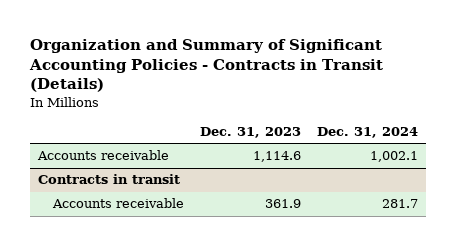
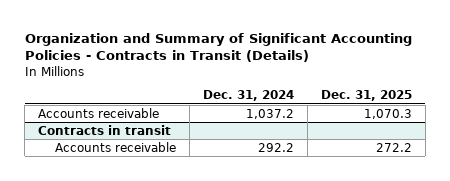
- | Dec. 31, 2023 | Dec. 31, 2024
+ | Dec. 31, 2024 | Dec. 31, 2025
- Accounts receivable | 1,114.6 | 1,002.1
+ Accounts receivable | 1,037.2 | 1,070.3
@ Contracts in transit
- Accounts receivable | 361.9 | 281.7
+ Accounts receivable | 292.2 | 272.2

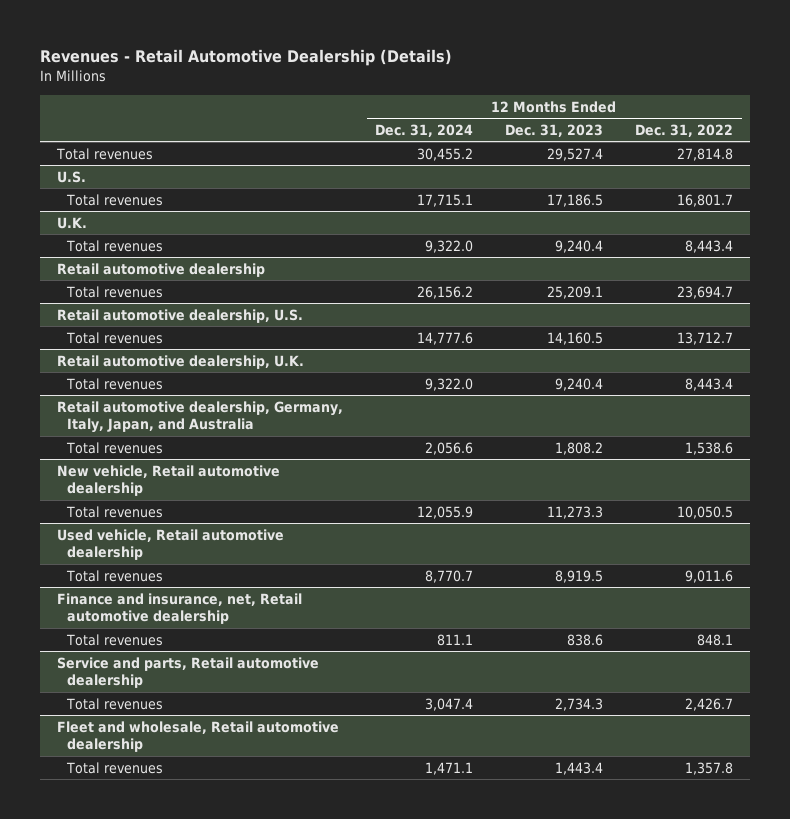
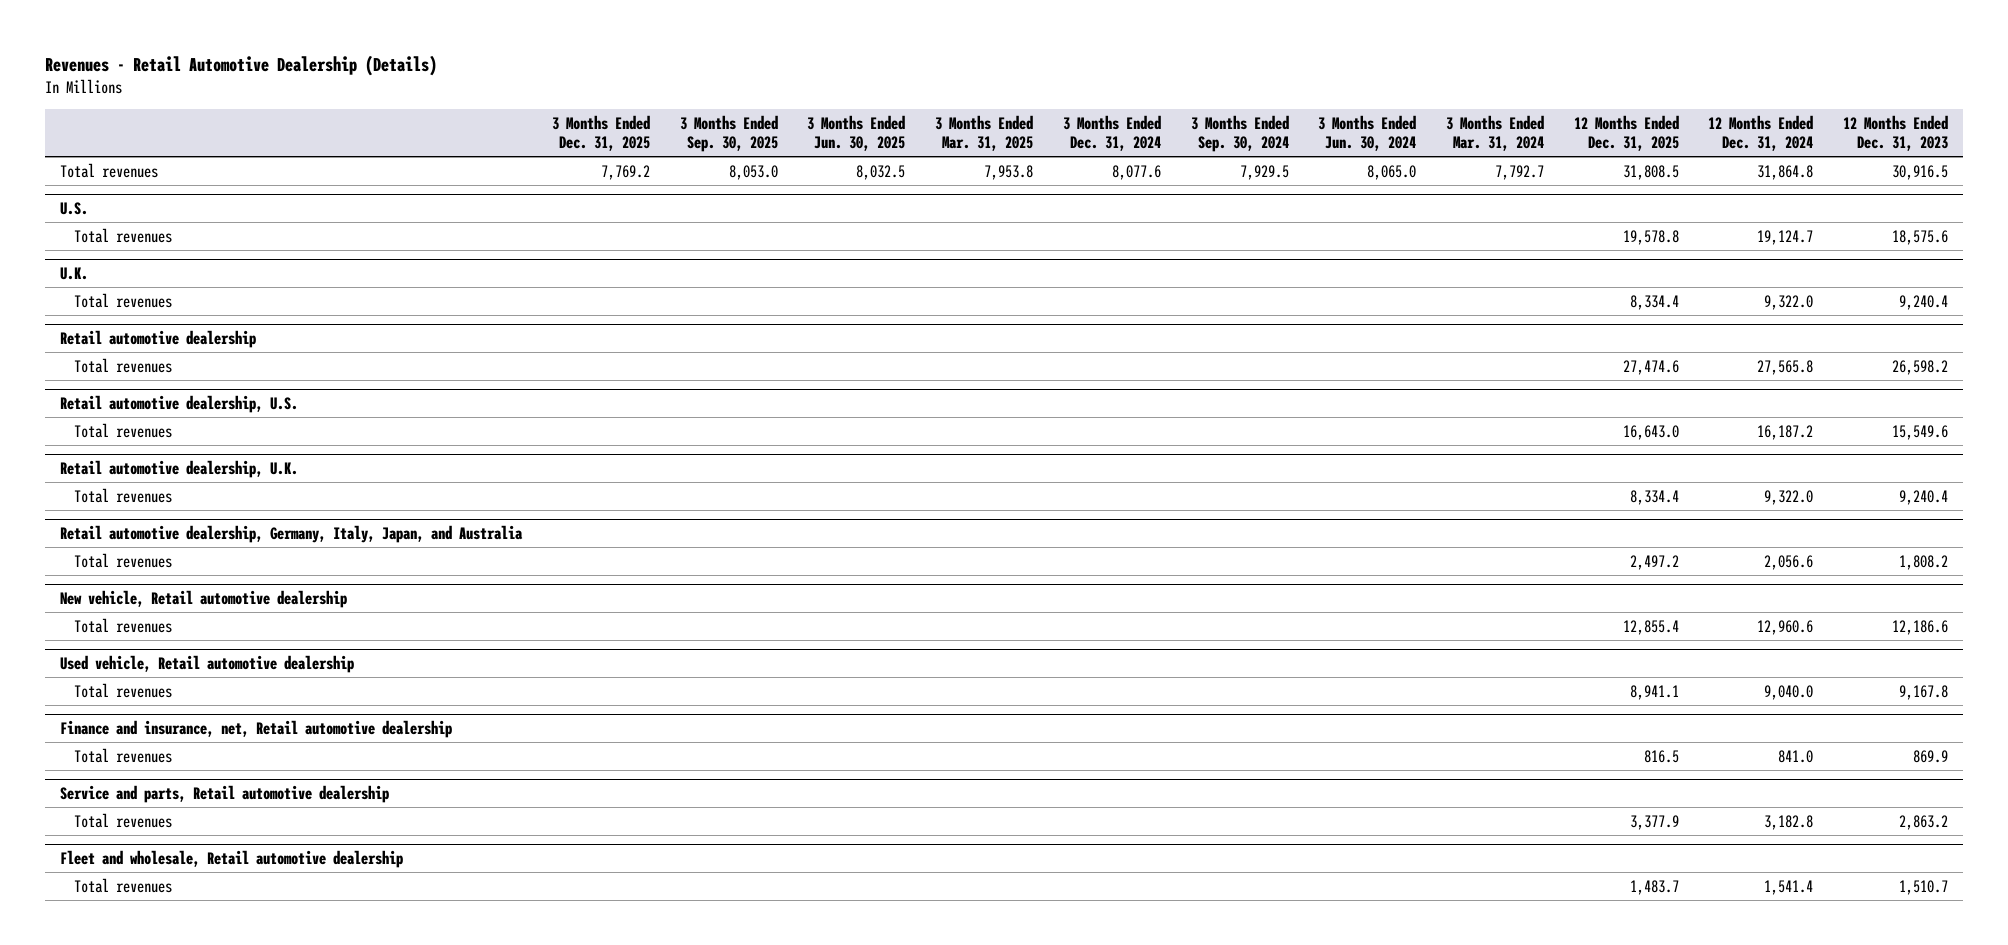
- | 12 Months Ended Dec. 31, 2024 | 12 Months Ended Dec. 31, 2023 | 12 Months Ended Dec. 31, 2022
+ | 3 Months Ended Dec. 31, 2025 | 3 Months Ended Sep. 30, 2025 | 3 Months Ended Jun. 30, 2025 | 3 Months Ended Mar. 31, 2025 | 3 Months Ended Dec. 31, 2024 | 3 Months Ended Sep. 30, 2024 | 3 Months Ended Jun. 30, 2024 | 3 Months Ended Mar. 31, 2024 | 12 Months Ended Dec. 31, 2025 | 12 Months Ended Dec. 31, 2024 | 12 Months Ended Dec. 31, 2023
- Total revenues | 30,455.2 | 29,527.4 | 27,814.8
+ Total revenues | 7,769.2 | 8,053.0 | 8,032.5 | 7,953.8 | 8,077.6 | 7,929.5 | 8,065.0 | 7,792.7 | 31,808.5 | 31,864.8 | 30,916.5
@ U.S.
- Total revenues | 17,715.1 | 17,186.5 | 16,801.7
+ Total revenues | | | | | | | | | 19,578.8 | 19,124.7 | 18,575.6
@ Retail automotive dealership
- Total revenues | 26,156.2 | 25,209.1 | 23,694.7
+ Total revenues | | | | | | | | | 27,474.6 | 27,565.8 | 26,598.2
@ Retail automotive dealership, U.S.
- Total revenues | 14,777.6 | 14,160.5 | 13,712.7
+ Total revenues | | | | | | | | | 16,643.0 | 16,187.2 | 15,549.6
@ New vehicle, Retail automotive dealership
- Total revenues | 12,055.9 | 11,273.3 | 10,050.5
+ Total revenues | | | | | | | | | 12,855.4 | 12,960.6 | 12,186.6
@ Used vehicle, Retail automotive dealership
- Total revenues | 8,770.7 | 8,919.5 | 9,011.6
+ Total revenues | | | | | | | | | 8,941.1 | 9,040.0 | 9,167.8
@ Finance and insurance, net, Retail automotive dealership
- Total revenues | 811.1 | 838.6 | 848.1
+ Total revenues | | | | | | | | | 816.5 | 841.0 | 869.9
@ Service and parts, Retail automotive dealership
- Total revenues | 3,047.4 | 2,734.3 | 2,426.7
+ Total revenues | | | | | | | | | 3,377.9 | 3,182.8 | 2,863.2
@ Fleet and wholesale, Retail automotive dealership
- Total revenues | 1,471.1 | 1,443.4 | 1,357.8
+ Total revenues | | | | | | | | | 1,483.7 | 1,541.4 | 1,510.7

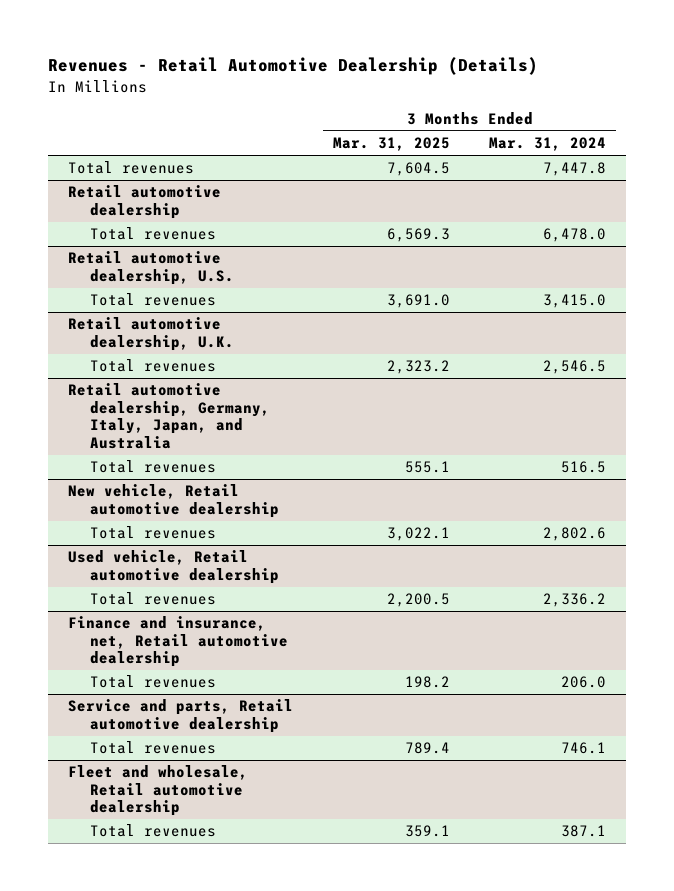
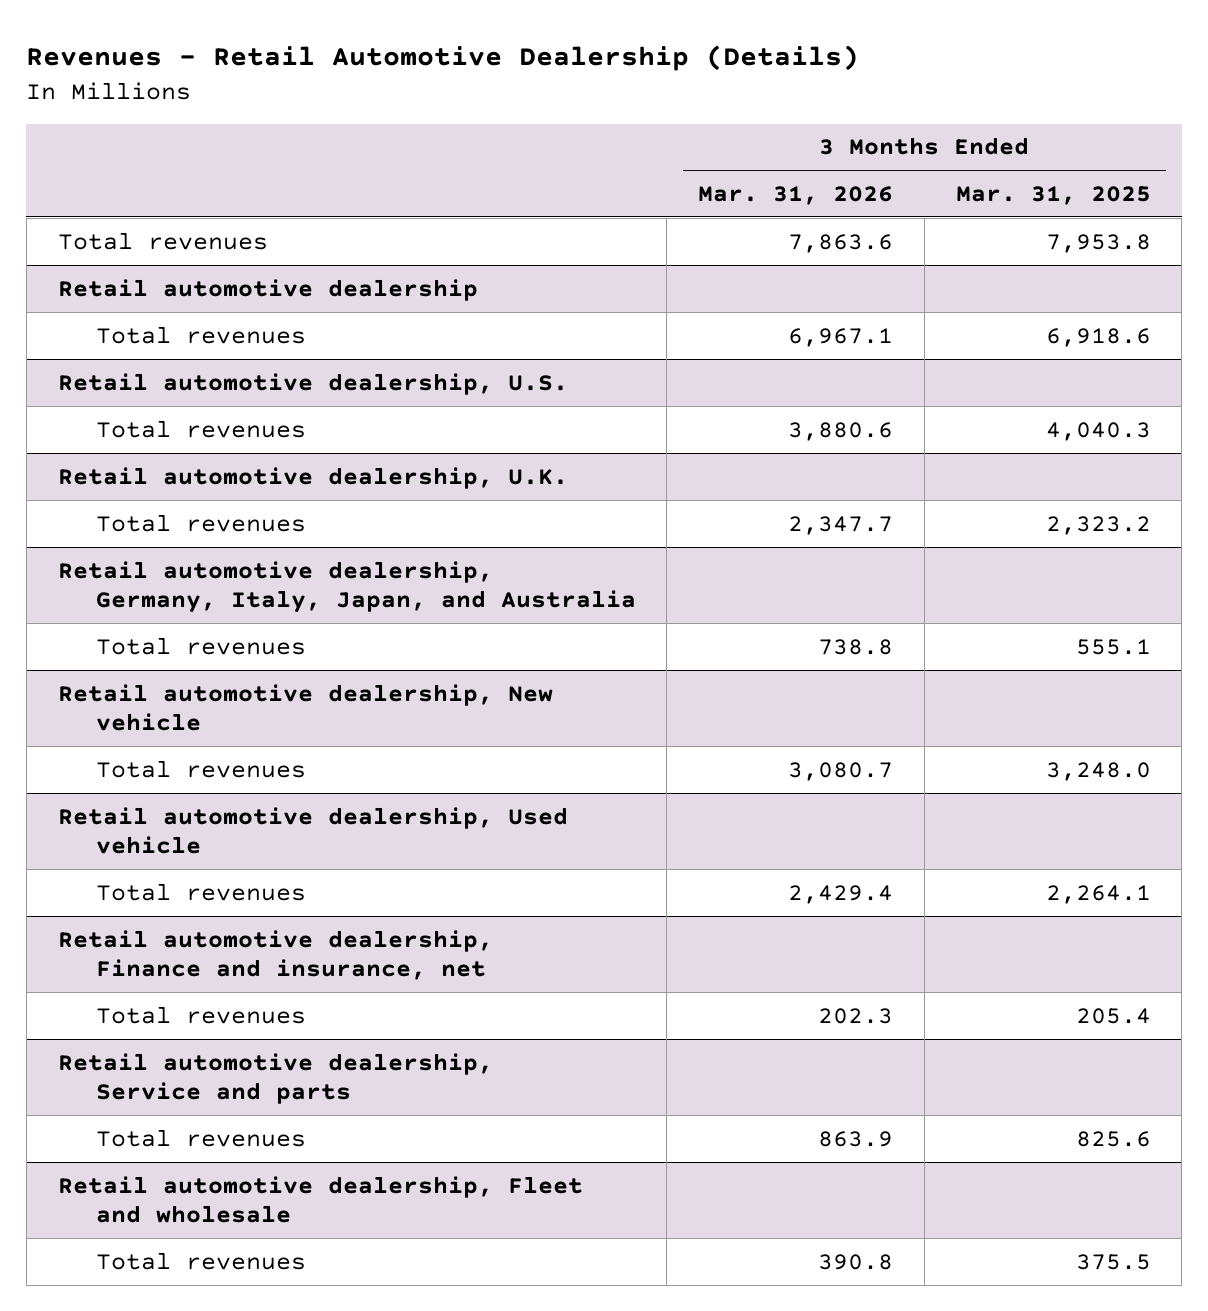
- | 3 Months Ended Mar. 31, 2025 | 3 Months Ended Mar. 31, 2024
+ | 3 Months Ended Mar. 31, 2026 | 3 Months Ended Mar. 31, 2025
- Total revenues | 7,604.5 | 7,447.8
+ Total revenues | 7,863.6 | 7,953.8
@ Retail automotive dealership
- Total revenues | 6,569.3 | 6,478.0
+ Total revenues | 6,967.1 | 6,918.6
@ Retail automotive dealership, U.S.
- Total revenues | 3,691.0 | 3,415.0
+ Total revenues | 3,880.6 | 4,040.3
- New vehicle, Retail automotive dealership
- Total revenues | 3,022.1 | 2,802.6
- Used vehicle, Retail automotive dealership
- Total revenues | 2,200.5 | 2,336.2
- Finance and insurance, net, Retail automotive dealership
- Total revenues | 198.2 | 206.0
- Service and parts, Retail automotive dealership
- Total revenues | 789.4 | 746.1
- Fleet and wholesale, Retail automotive dealership
- Total revenues | 359.1 | 387.1
+ Retail automotive dealership, New vehicle
+ Total revenues | 3,080.7 | 3,248.0
+ Retail automotive dealership, Used vehicle
+ Total revenues | 2,429.4 | 2,264.1
+ Retail automotive dealership, Finance and insurance, net
+ Total revenues | 202.3 | 205.4
+ Retail automotive dealership, Service and parts
+ Total revenues | 863.9 | 825.6
+ Retail automotive dealership, Fleet and wholesale
+ Total revenues | 390.8 | 375.5

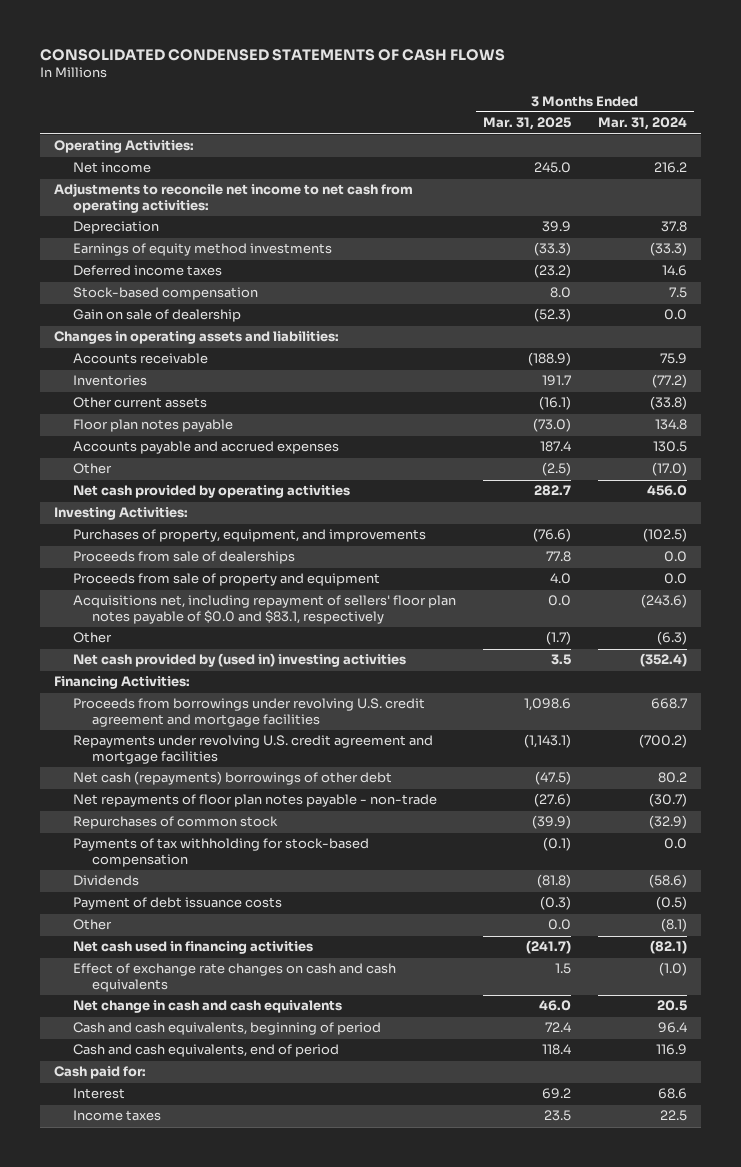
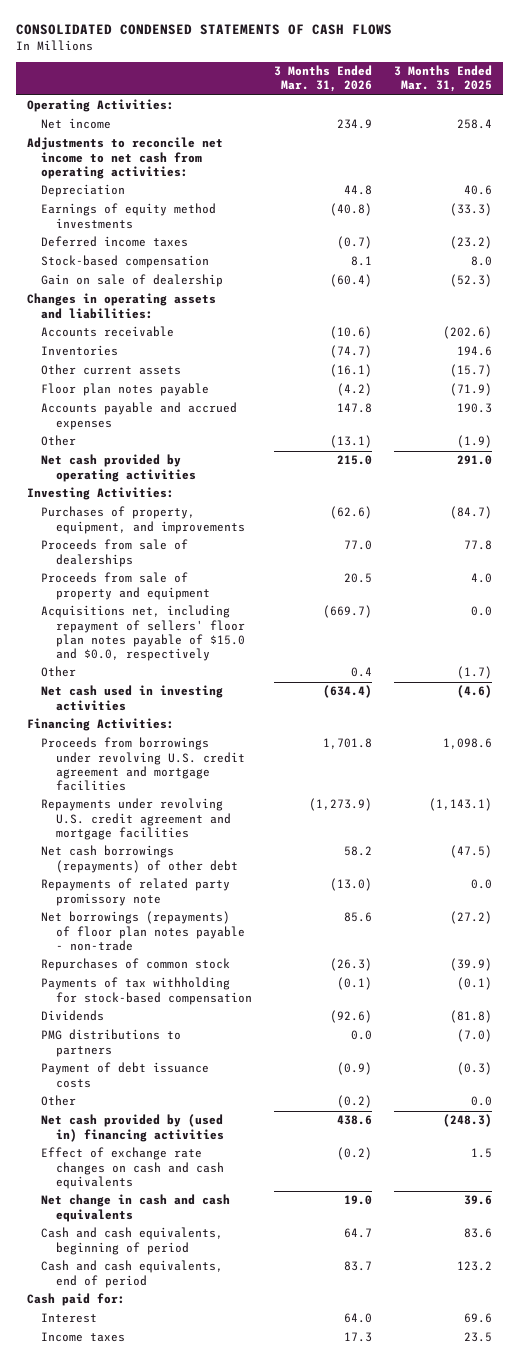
- | 3 Months Ended Mar. 31, 2025 | 3 Months Ended Mar. 31, 2024
+ | 3 Months Ended Mar. 31, 2026 | 3 Months Ended Mar. 31, 2025
- Net income | 245.0 | 216.2
+ Net income | 234.9 | 258.4
- Depreciation | 39.9 | 37.8
+ Depreciation | 44.8 | 40.6
- Accounts receivable | (188.9) | 75.9
- Inventories | 191.7 | (77.2)
- Other current assets | (16.1) | (33.8)
- Floor plan notes payable | (73.0) | 134.8
- Accounts payable and accrued expenses | 187.4 | 130.5
- Other | (2.5) | (17.0)
- Net cash provided by operating activities | 282.7 | 456.0
+ Accounts receivable | (10.6) | (202.6)
+ Inventories | (74.7) | 194.6
+ Other current assets | (16.1) | (15.7)
+ Floor plan notes payable | (4.2) | (71.9)
+ Accounts payable and accrued expenses | 147.8 | 190.3
+ Other | (13.1) | (1.9)
+ Net cash provided by operating activities | 215.0 | 291.0
- Purchases of property, equipment, and improvements | (76.6) | (102.5)
+ Purchases of property, equipment, and improvements | (62.6) | (84.7)
- Acquisitions net, including repayment of sellers' floor plan notes payable of $0.0 and $83.1, respectively | 0.0 | (243.6)
+ Acquisitions net, including repayment of sellers' floor plan notes payable of $15.0 and $0.0, respectively | (669.7) | 0.0
- Net cash provided by (used in) investing activities | 3.5 | (352.4)
+ Net cash used in investing activities | (634.4) | (4.6)
- Net cash (repayments) borrowings of other debt | (47.5) | 80.2
- Net repayments of floor plan notes payable - non-trade | (27.6) | (30.7)
+ Net cash borrowings (repayments) of other debt | 58.2 | (47.5)
+ Repayments of related party promissory note | (13.0) | 0.0
+ Net borrowings (repayments) of floor plan notes payable - non-trade | 85.6 | (27.2)
+ PMG distributions to partners | 0.0 | (7.0)
- Net cash used in financing activities | (241.7) | (82.1)
+ Net cash provided by (used in) financing activities | 438.6 | (248.3)
- Net change in cash and cash equivalents | 46.0 | 20.5
- Cash and cash equivalents, beginning of period | 72.4 | 96.4
- Cash and cash equivalents, end of period | 118.4 | 116.9
+ Net change in cash and cash equivalents | 19.0 | 39.6
+ Cash and cash equivalents, beginning of period | 64.7 | 83.6
+ Cash and cash equivalents, end of period | 83.7 | 123.2
- Interest | 69.2 | 68.6
+ Interest | 64.0 | 69.6

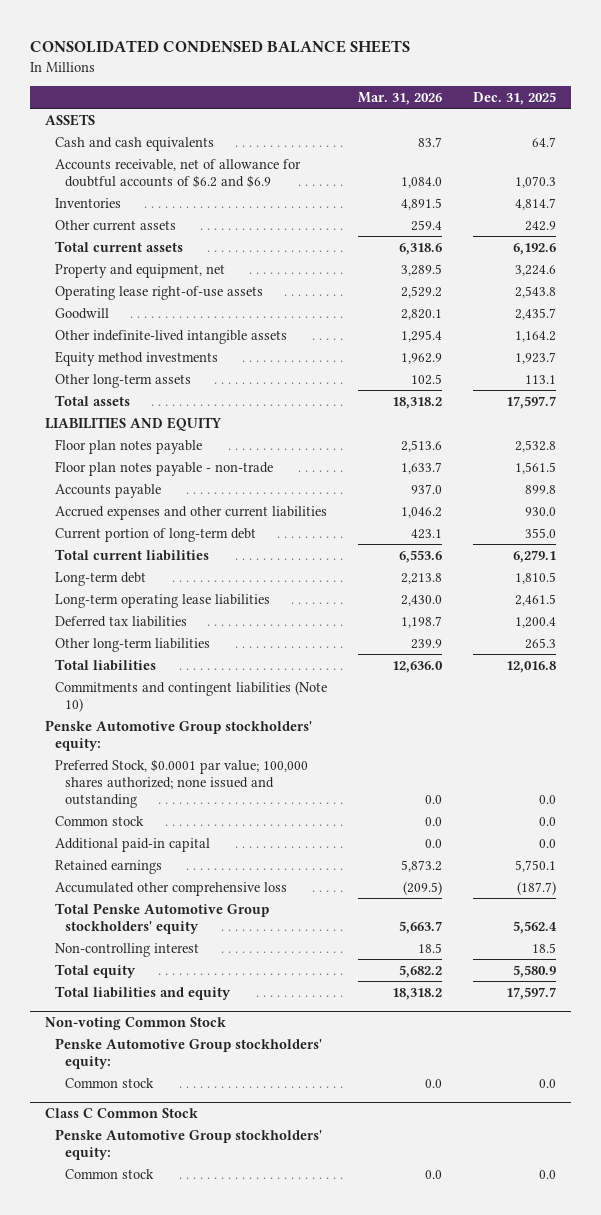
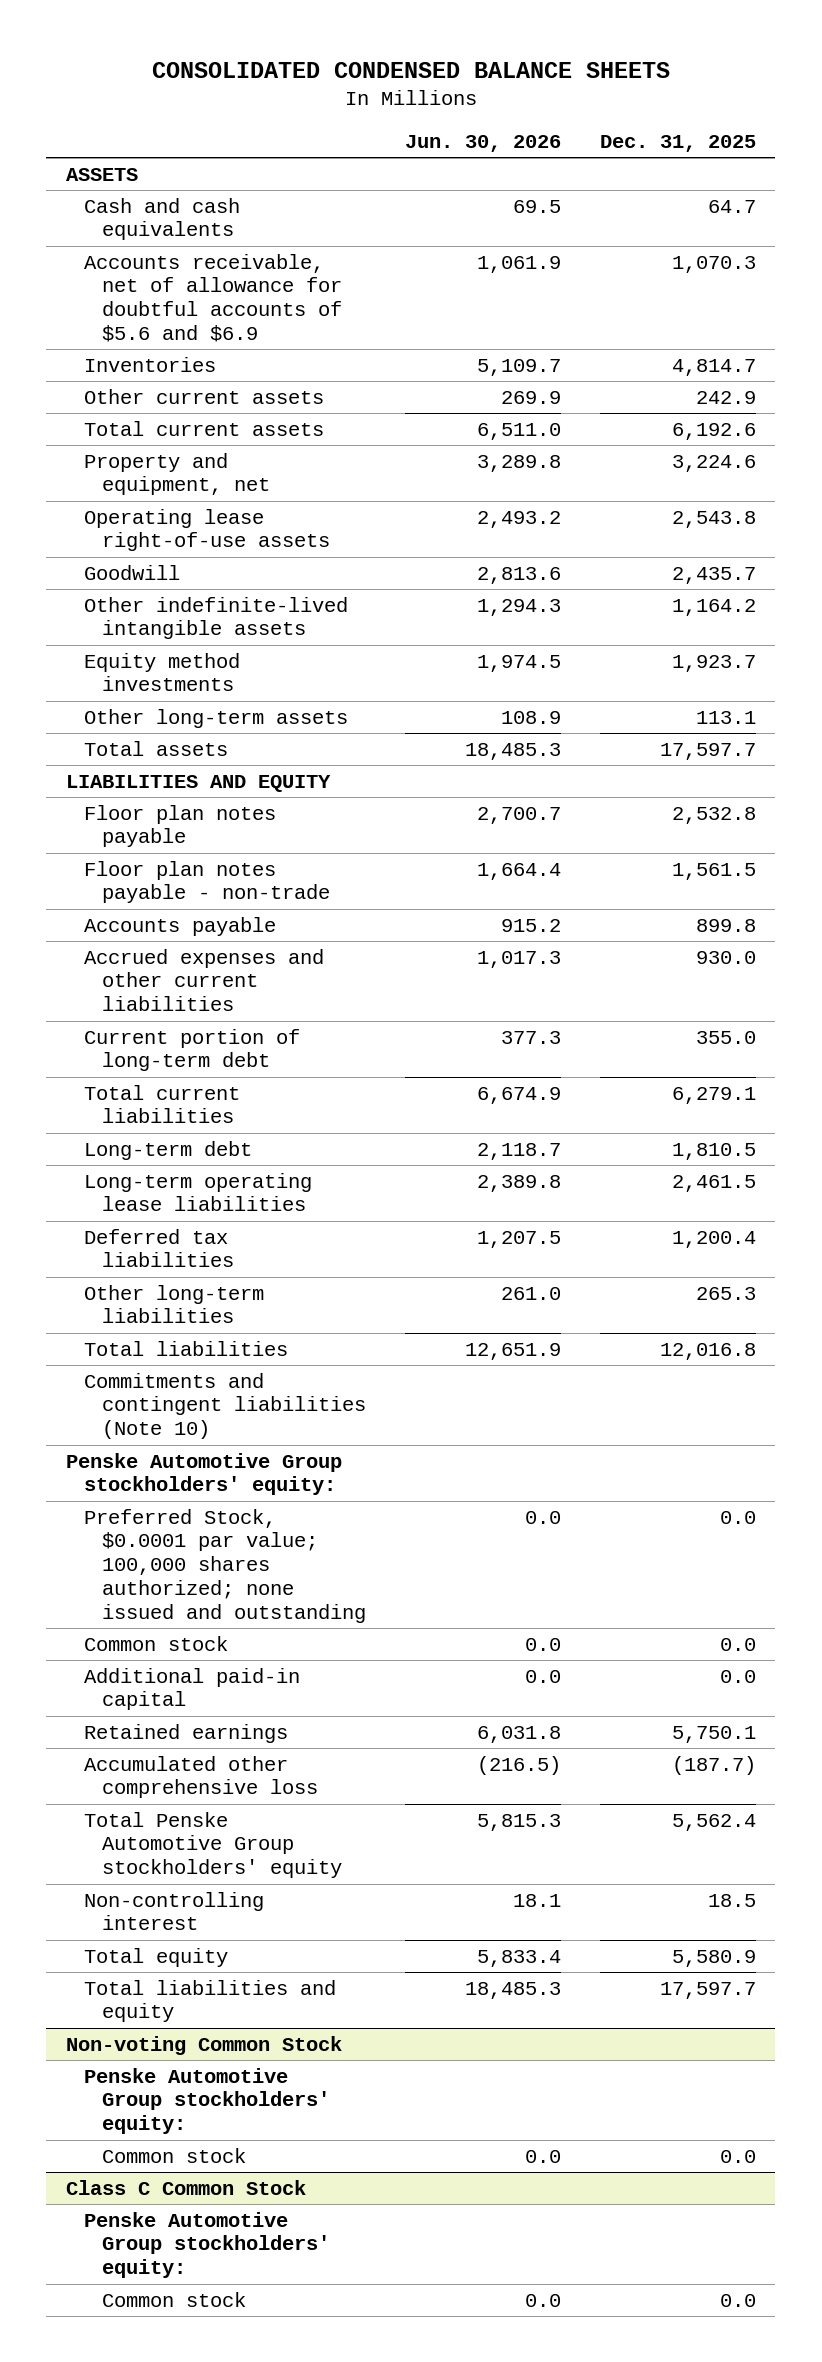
- | Mar. 31, 2026 | Dec. 31, 2025
+ | Jun. 30, 2026 | Dec. 31, 2025
- Accounts receivable, net of allowance for doubtful accounts of $6.2 and $6.9 | 1,084.0 | 1,070.3
+ Accounts receivable, net of allowance for doubtful accounts of $5.6 and $6.9 | 1,061.9 | 1,070.3

